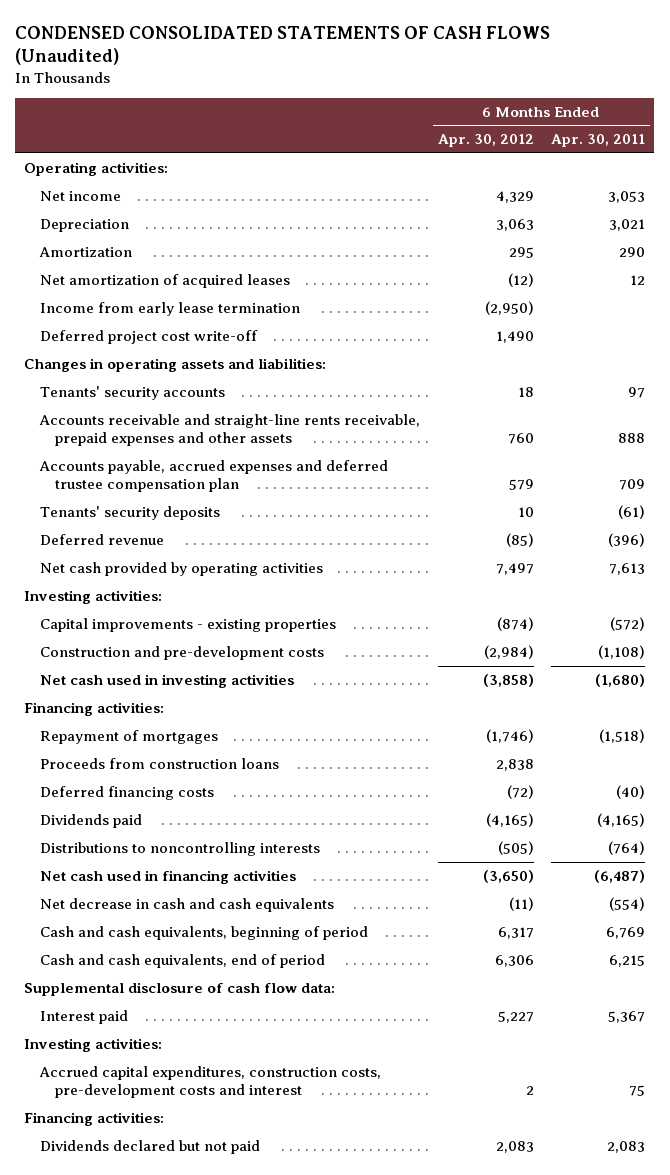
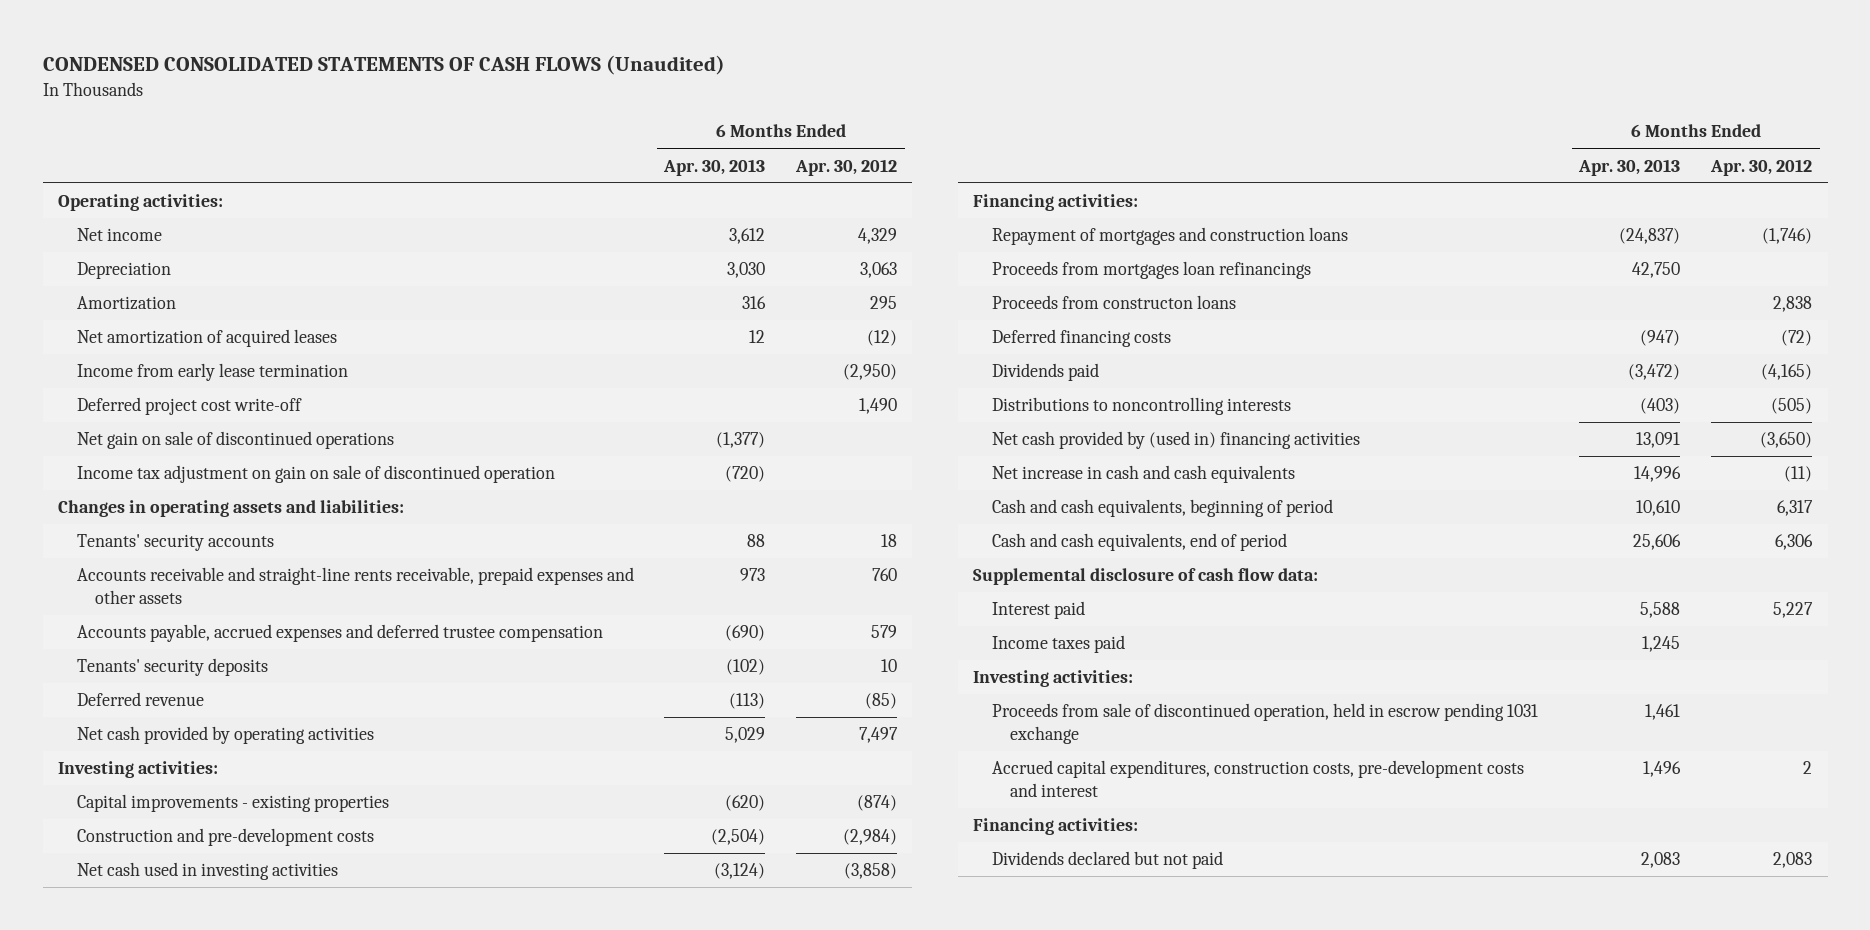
- | 6 Months Ended Apr. 30, 2012 | 6 Months Ended Apr. 30, 2011
+ | 6 Months Ended Apr. 30, 2013 | 6 Months Ended Apr. 30, 2012
+ Net gain on sale of discontinued operations | (1,377) |
+ Income tax adjustment on gain on sale of discontinued operation | (720) |
- Accounts payable, accrued expenses and deferred trustee compensation plan | 579 | 709
+ Accounts payable, accrued expenses and deferred trustee compensation | (690) | 579
- Repayment of mortgages | (1,746) | (1,518)
- Proceeds from construction loans | 2,838 |
+ Repayment of mortgages and construction loans | (24,837) | (1,746)
+ Proceeds from mortgages loan refinancings | 42,750 |
+ Proceeds from constructon loans | | 2,838
- Net cash used in financing activities | (3,650) | (6,487)
- Net decrease in cash and cash equivalents | (11) | (554)
+ Net cash provided by (used in) financing activities | 13,091 | (3,650)
+ Net increase in cash and cash equivalents | 14,996 | (11)
+ Income taxes paid | 1,245 |
+ Proceeds from sale of discontinued operation, held in escrow pending 1031 exchange | 1,461 |

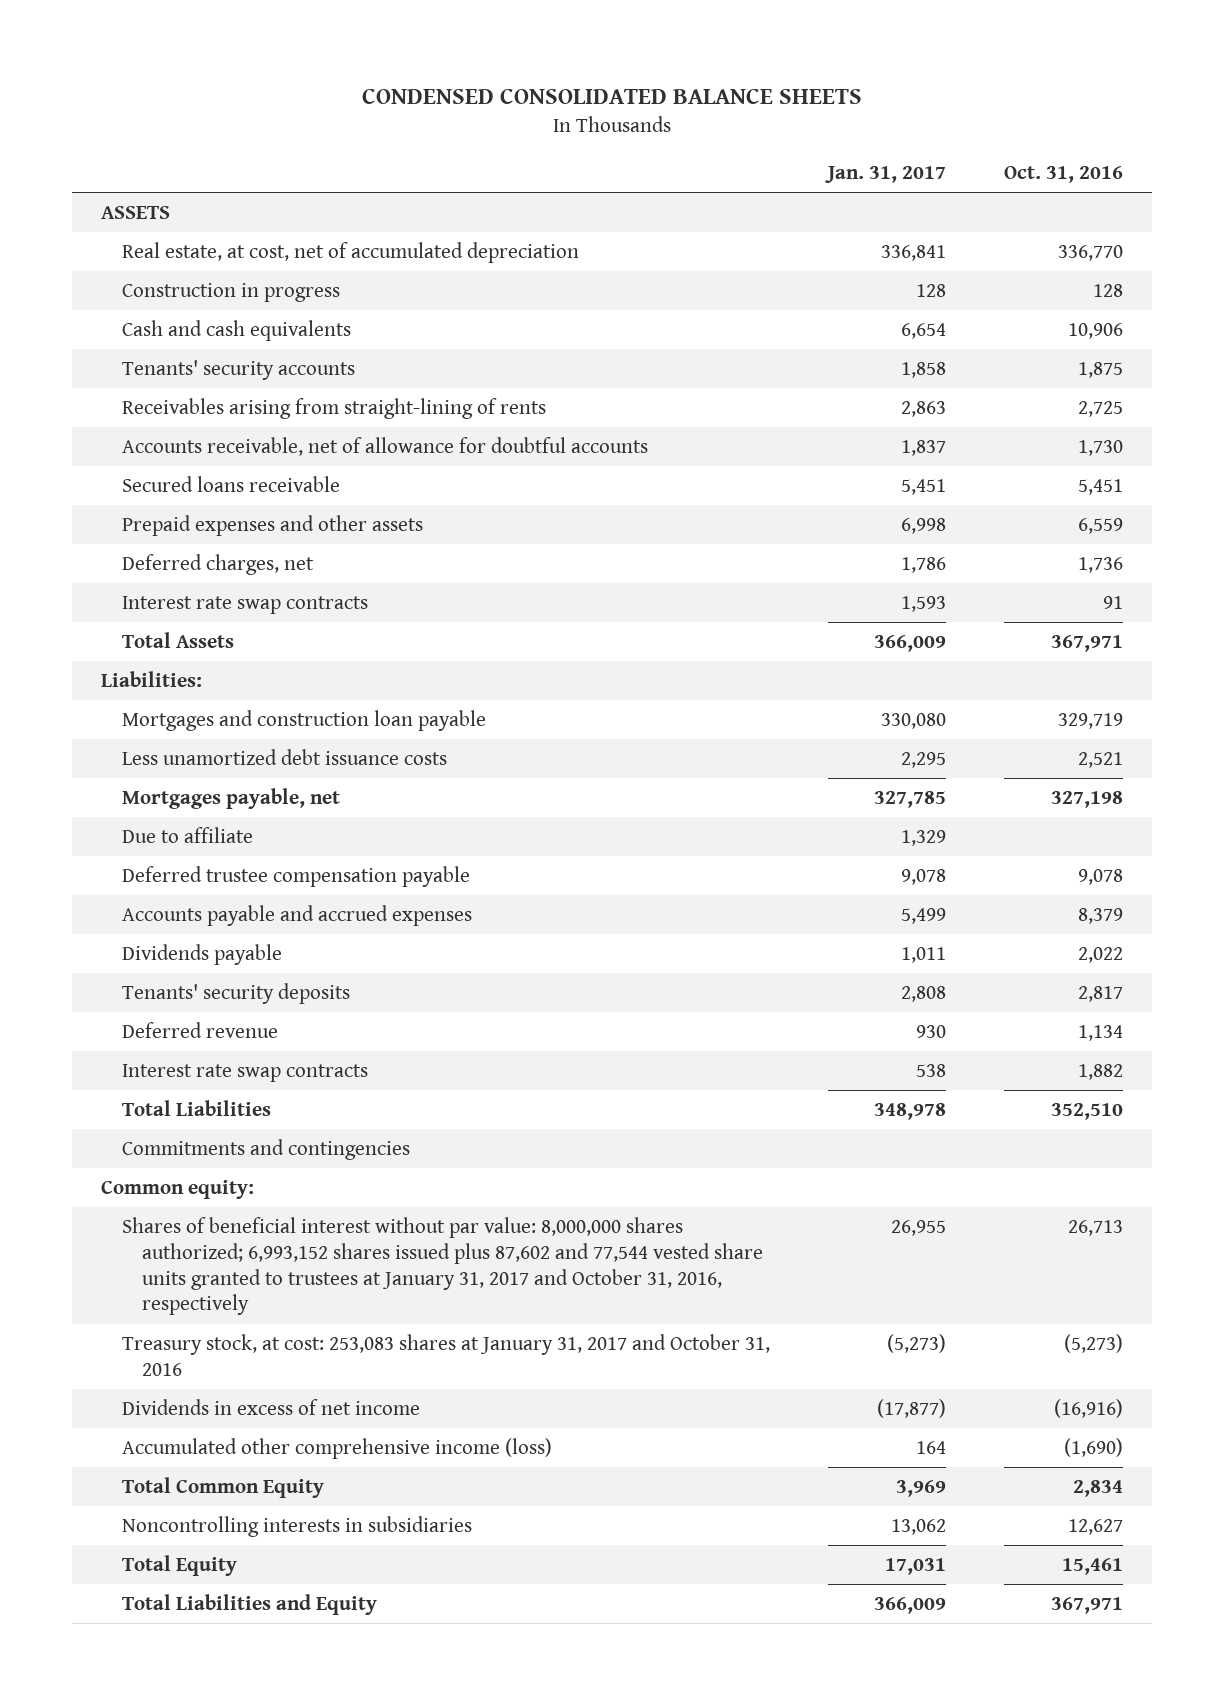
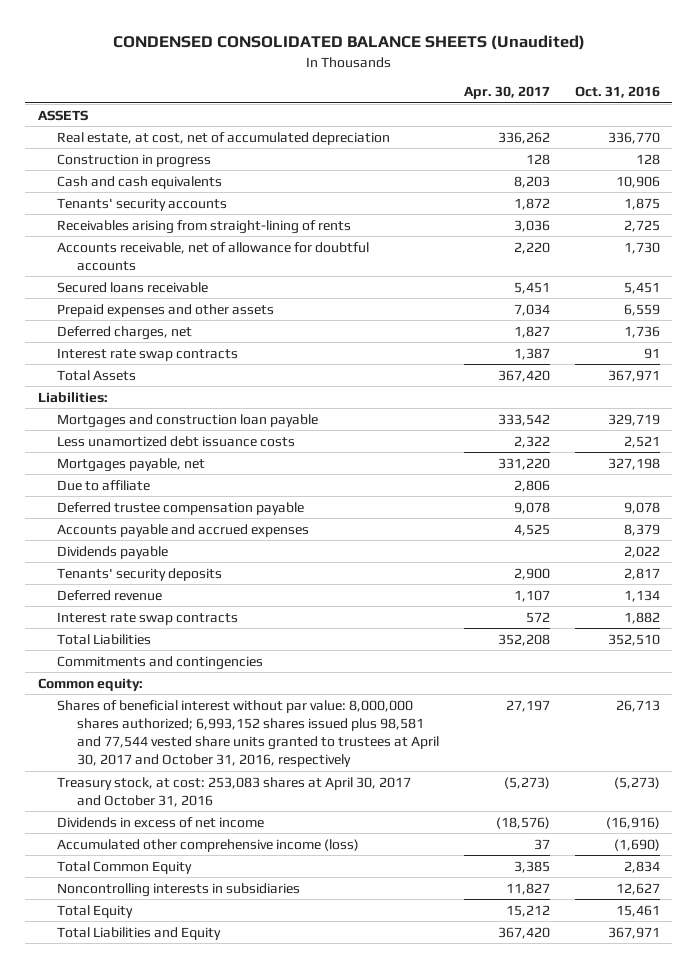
- CONDENSED CONSOLIDATED BALANCE SHEETS
+ CONDENSED CONSOLIDATED BALANCE SHEETS (Unaudited)
- | Jan. 31, 2017 | Oct. 31, 2016
+ | Apr. 30, 2017 | Oct. 31, 2016
- Shares of beneficial interest without par value: 8,000,000 shares authorized; 6,993,152 shares issued plus 87,602 and 77,544 vested share units granted to trustees at January 31, 2017 and October 31, 2016, respectively | 26,955 | 26,713
- Treasury stock, at cost: 253,083 shares at January 31, 2017 and October 31, 2016 | (5,273) | (5,273)
+ Shares of beneficial interest without par value: 8,000,000 shares authorized; 6,993,152 shares issued plus 98,581 and 77,544 vested share units granted to trustees at April 30, 2017 and October 31, 2016, respectively | 27,197 | 26,713
+ Treasury stock, at cost: 253,083 shares at April 30, 2017 and October 31, 2016 | (5,273) | (5,273)

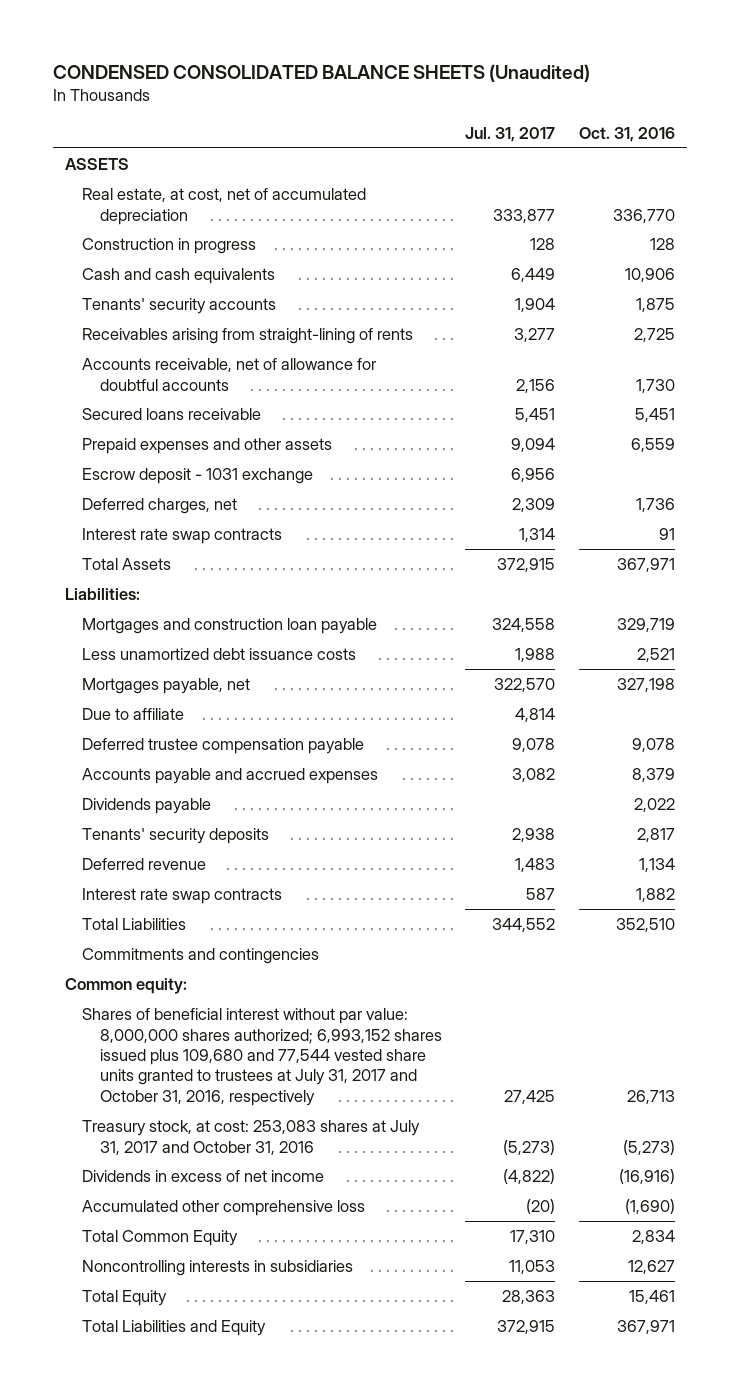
- | Apr. 30, 2017 | Oct. 31, 2016
+ | Jul. 31, 2017 | Oct. 31, 2016
+ Escrow deposit - 1031 exchange | 6,956 |
- Shares of beneficial interest without par value: 8,000,000 shares authorized; 6,993,152 shares issued plus 98,581 and 77,544 vested share units granted to trustees at April 30, 2017 and October 31, 2016, respectively | 27,197 | 26,713
- Treasury stock, at cost: 253,083 shares at April 30, 2017 and October 31, 2016 | (5,273) | (5,273)
+ Shares of beneficial interest without par value: 8,000,000 shares authorized; 6,993,152 shares issued plus 109,680 and 77,544 vested share units granted to trustees at July 31, 2017 and October 31, 2016, respectively | 27,425 | 26,713
+ Treasury stock, at cost: 253,083 shares at July 31, 2017 and October 31, 2016 | (5,273) | (5,273)
- Accumulated other comprehensive income (loss) | 37 | (1,690)
+ Accumulated other comprehensive loss | (20) | (1,690)

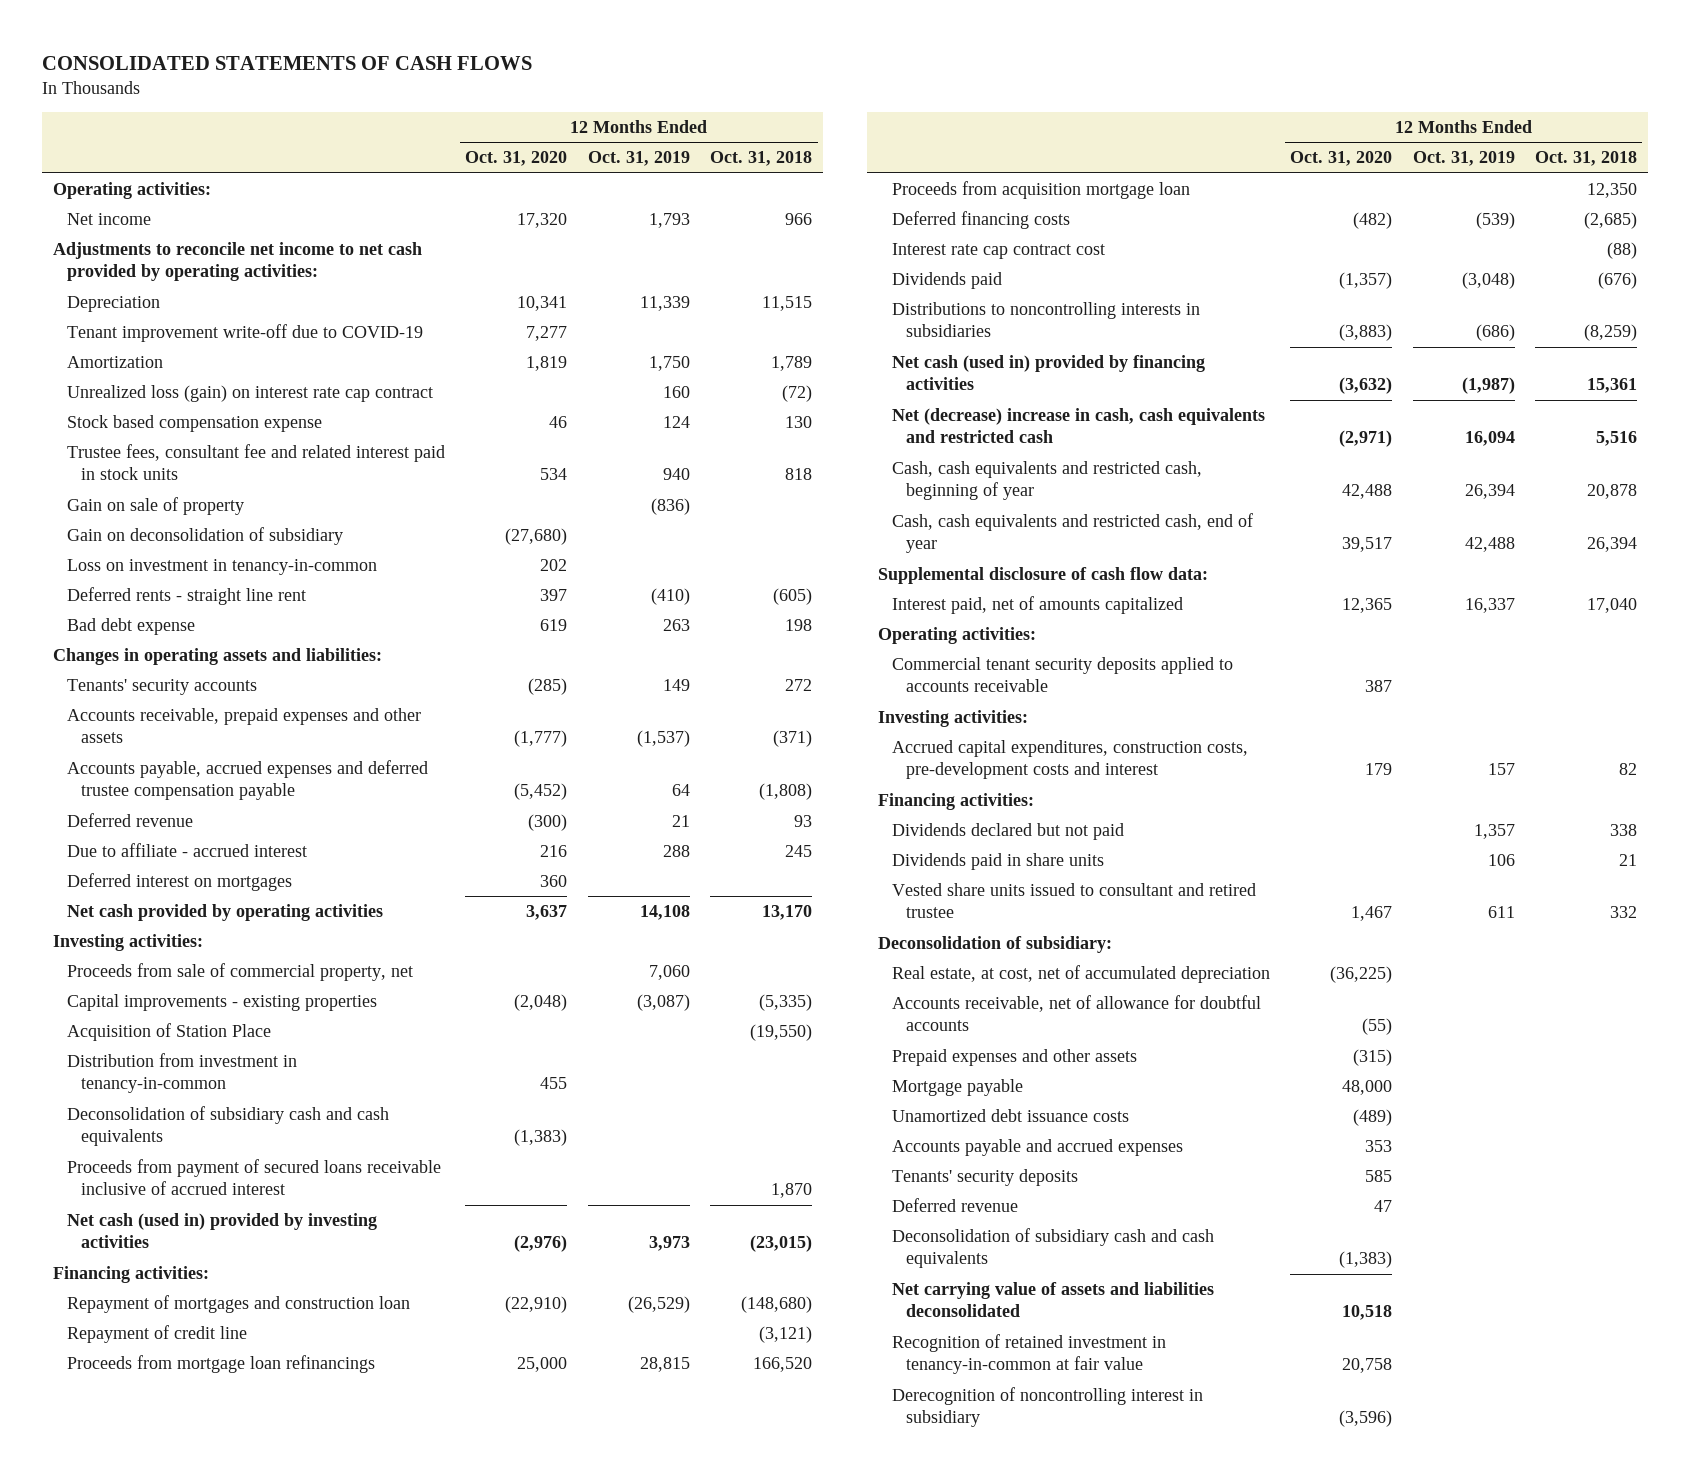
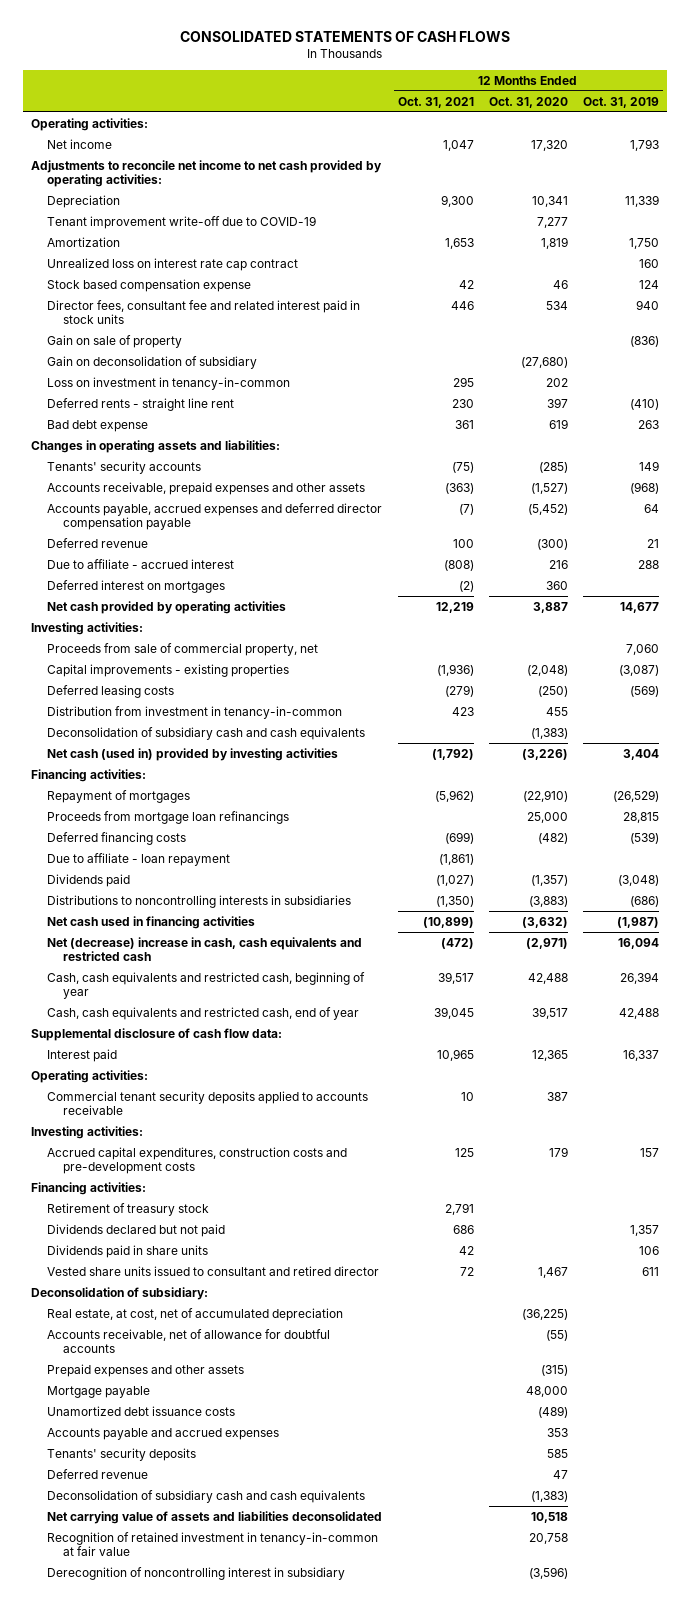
- | 12 Months Ended Oct. 31, 2020 | 12 Months Ended Oct. 31, 2019 | 12 Months Ended Oct. 31, 2018
+ | 12 Months Ended Oct. 31, 2021 | 12 Months Ended Oct. 31, 2020 | 12 Months Ended Oct. 31, 2019
- Unrealized loss (gain) on interest rate cap contract | | 160 | (72)
+ Unrealized loss on interest rate cap contract | | | 160
- Trustee fees, consultant fee and related interest paid in stock units | 534 | 940 | 818
+ Director fees, consultant fee and related interest paid in stock units | 446 | 534 | 940
- Accounts receivable, prepaid expenses and other assets | (1,777) | (1,537) | (371)
- Accounts payable, accrued expenses and deferred trustee compensation payable | (5,452) | 64 | (1,808)
+ Accounts receivable, prepaid expenses and other assets | (363) | (1,527) | (968)
+ Accounts payable, accrued expenses and deferred director compensation payable | (7) | (5,452) | 64
- Net cash provided by operating activities | 3,637 | 14,108 | 13,170
+ Net cash provided by operating activities | 12,219 | 3,887 | 14,677
- Acquisition of Station Place | | | (19,550)
+ Deferred leasing costs | (279) | (250) | (569)
- Proceeds from payment of secured loans receivable inclusive of accrued interest | | | 1,870
- Net cash (used in) provided by investing activities | (2,976) | 3,973 | (23,015)
+ Net cash (used in) provided by investing activities | (1,792) | (3,226) | 3,404
- Repayment of mortgages and construction loan | (22,910) | (26,529) | (148,680)
- Repayment of credit line | | | (3,121)
+ Repayment of mortgages | (5,962) | (22,910) | (26,529)
- Proceeds from acquisition mortgage loan | | | 12,350
- Interest rate cap contract cost | | | (88)
+ Due to affiliate - loan repayment | (1,861) | |
- Net cash (used in) provided by financing activities | (3,632) | (1,987) | 15,361
+ Net cash used in financing activities | (10,899) | (3,632) | (1,987)
- Interest paid, net of amounts capitalized | 12,365 | 16,337 | 17,040
+ Interest paid | 10,965 | 12,365 | 16,337
- Accrued capital expenditures, construction costs, pre-development costs and interest | 179 | 157 | 82
+ Accrued capital expenditures, construction costs and pre-development costs | 125 | 179 | 157
+ Retirement of treasury stock | 2,791 | |
- Vested share units issued to consultant and retired trustee | 1,467 | 611 | 332
+ Vested share units issued to consultant and retired director | 72 | 1,467 | 611

